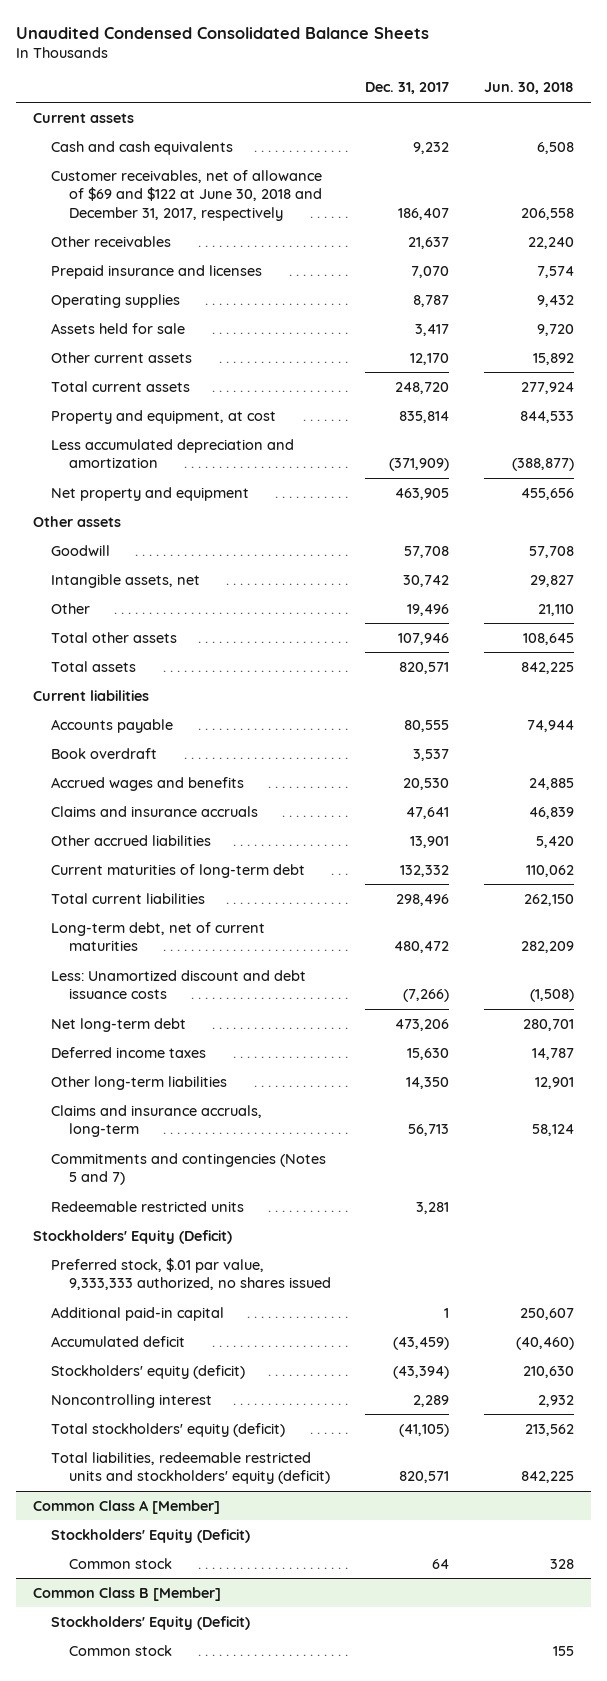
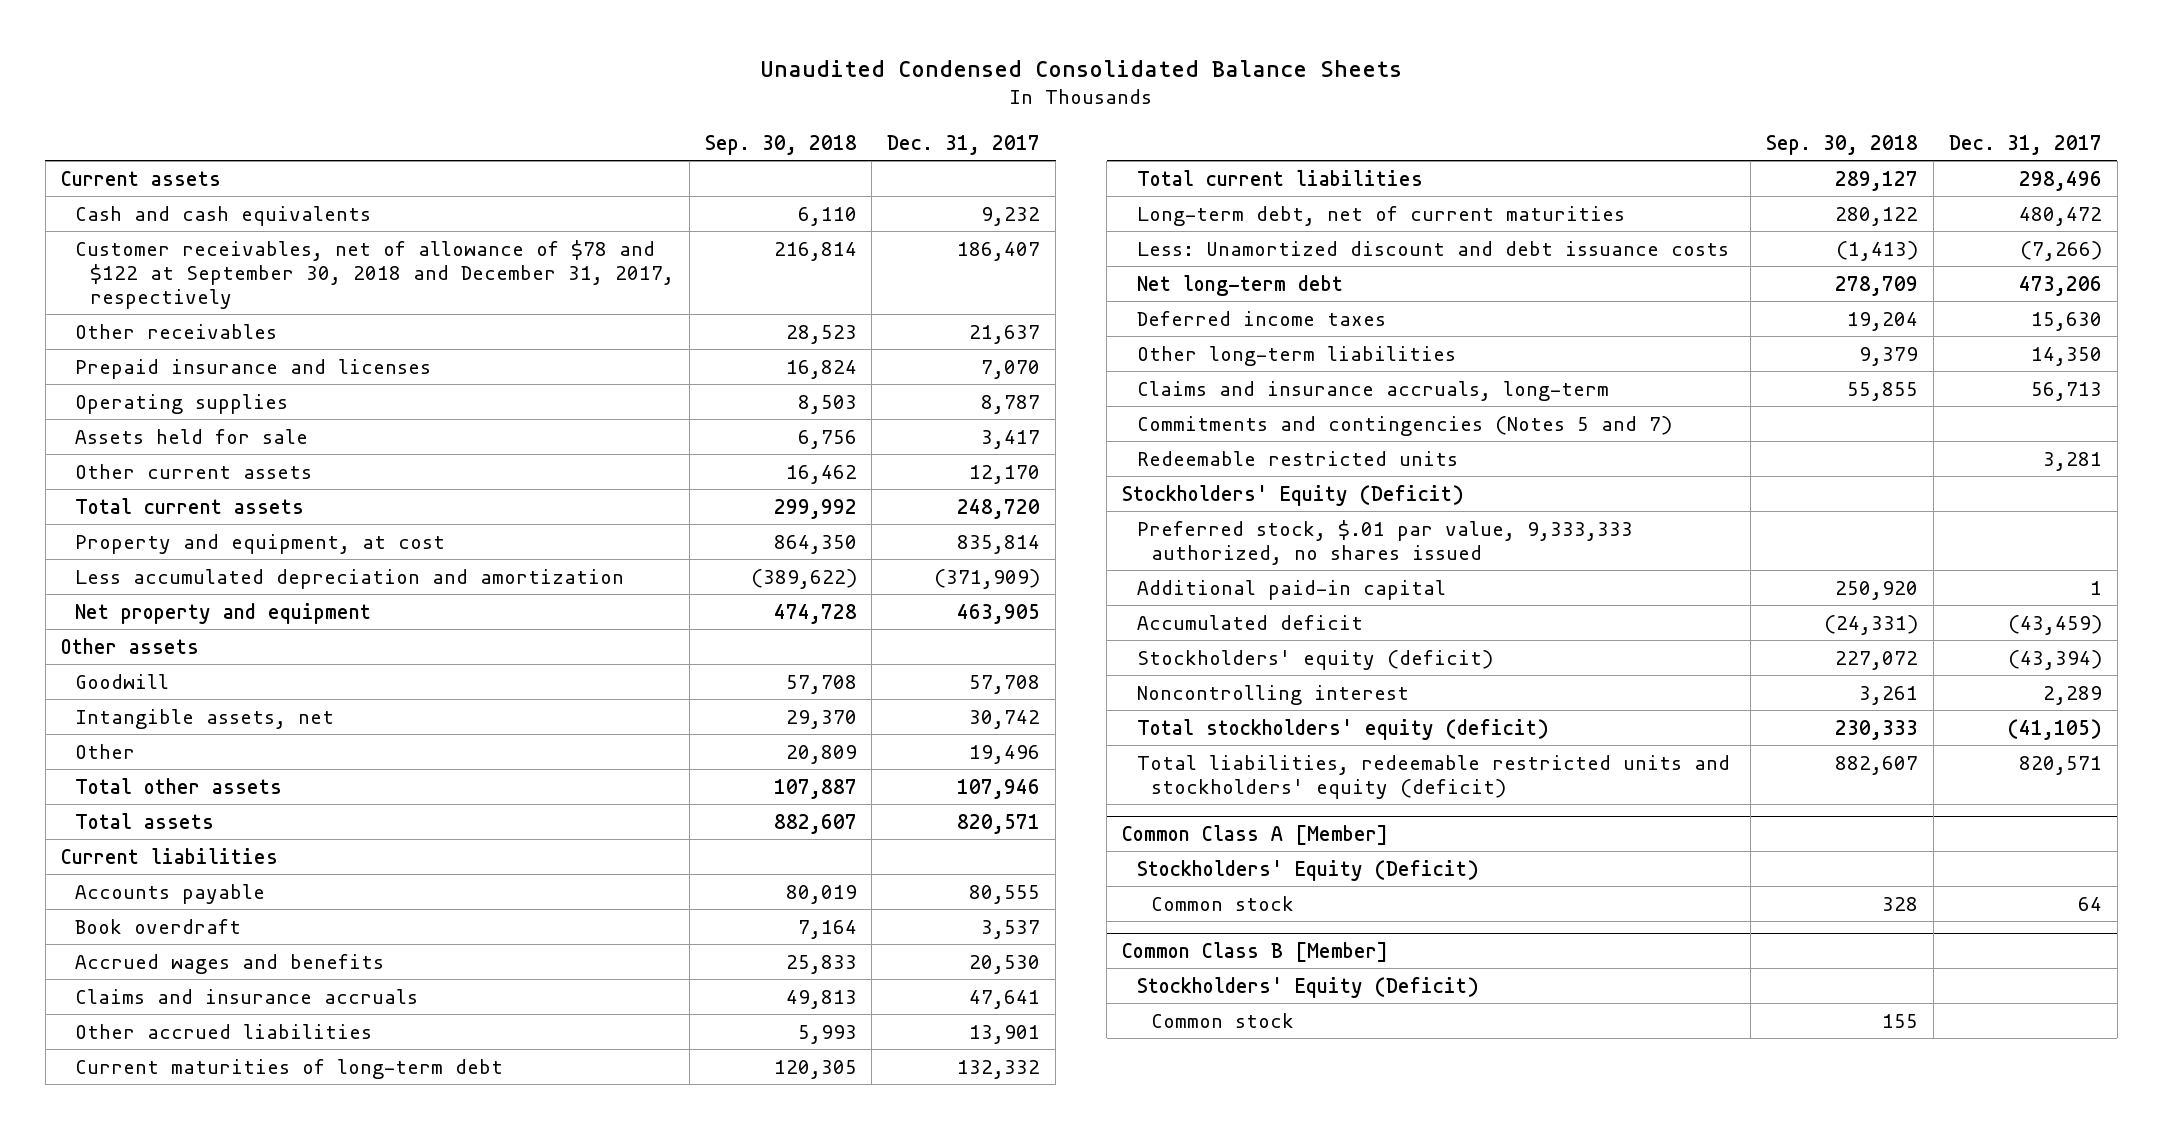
- | Dec. 31, 2017 | Jun. 30, 2018
+ | Sep. 30, 2018 | Dec. 31, 2017
- Customer receivables, net of allowance of $69 and $122 at June 30, 2018 and December 31, 2017, respectively | 186,407 | 206,558
+ Customer receivables, net of allowance of $78 and $122 at September 30, 2018 and December 31, 2017, respectively | 216,814 | 186,407

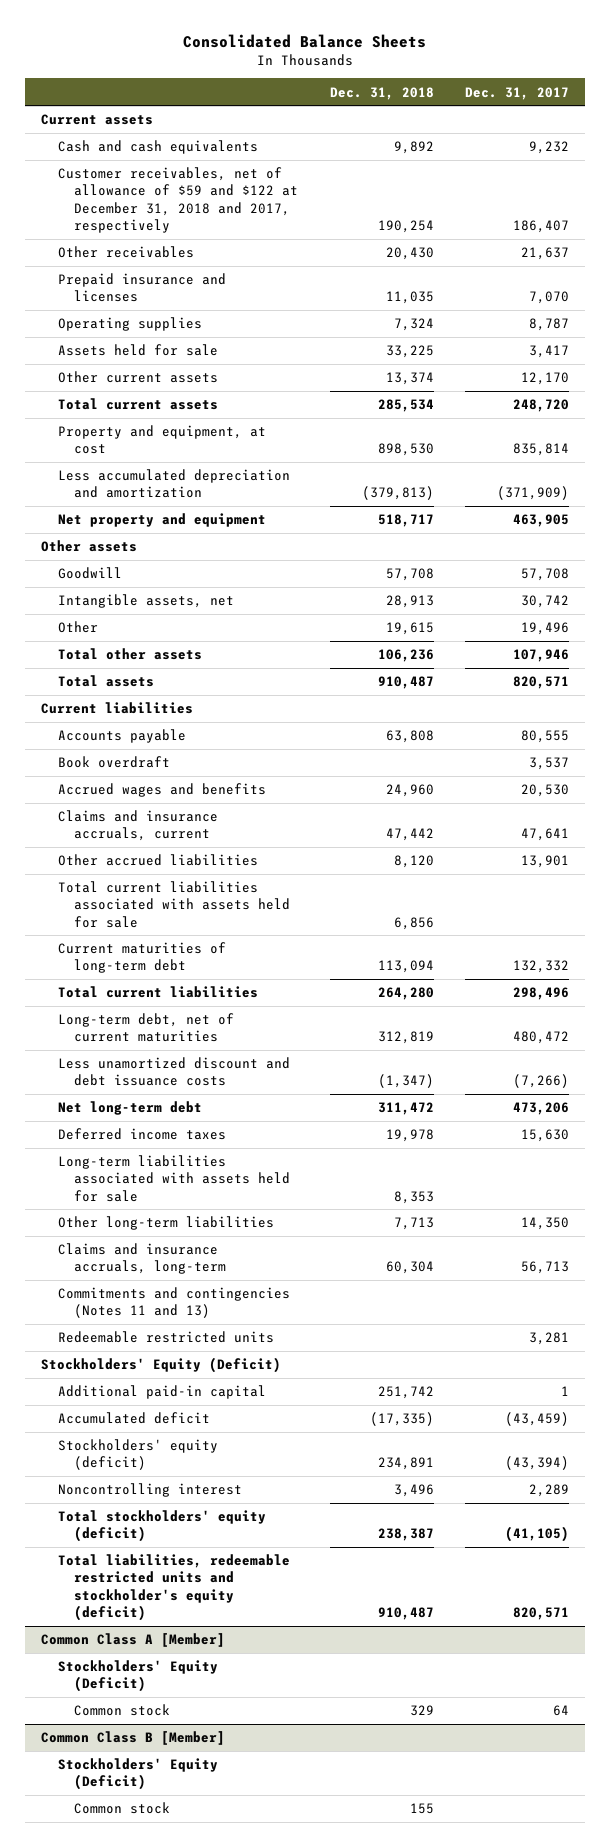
- Unaudited Condensed Consolidated Balance Sheets
+ Consolidated Balance Sheets
- | Sep. 30, 2018 | Dec. 31, 2017
+ | Dec. 31, 2018 | Dec. 31, 2017
- Customer receivables, net of allowance of $78 and $122 at September 30, 2018 and December 31, 2017, respectively | 216,814 | 186,407
+ Customer receivables, net of allowance of $59 and $122 at December 31, 2018 and 2017, respectively | 190,254 | 186,407
- Claims and insurance accruals | 49,813 | 47,641
+ Claims and insurance accruals, current | 47,442 | 47,641
+ Total current liabilities associated with assets held for sale | 6,856 |
- Less: Unamortized discount and debt issuance costs | (1,413) | (7,266)
+ Less unamortized discount and debt issuance costs | (1,347) | (7,266)
+ Long-term liabilities associated with assets held for sale | 8,353 |
- Commitments and contingencies (Notes 5 and 7)
+ Commitments and contingencies (Notes 11 and 13)
- Preferred stock, $.01 par value, 9,333,333 authorized, no shares issued
- Total liabilities, redeemable restricted units and stockholders' equity (deficit) | 882,607 | 820,571
+ Total liabilities, redeemable restricted units and stockholder's equity (deficit) | 910,487 | 820,571

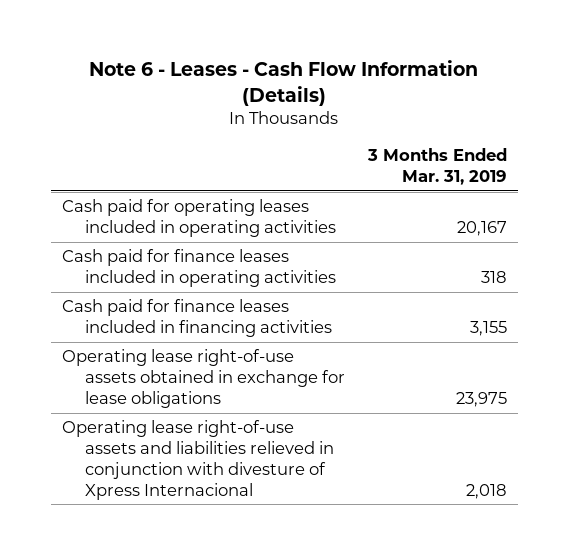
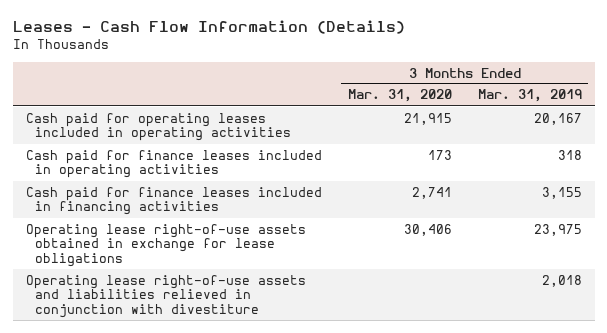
- Note 6 - Leases - Cash Flow Information (Details)
+ Leases - Cash Flow Information (Details)
- | 3 Months Ended Mar. 31, 2019
+ | 3 Months Ended Mar. 31, 2020 | 3 Months Ended Mar. 31, 2019
- Operating lease right-of-use assets and liabilities relieved in conjunction with divesture of Xpress Internacional | 2,018
+ Operating lease right-of-use assets and liabilities relieved in conjunction with divestiture | | 2,018

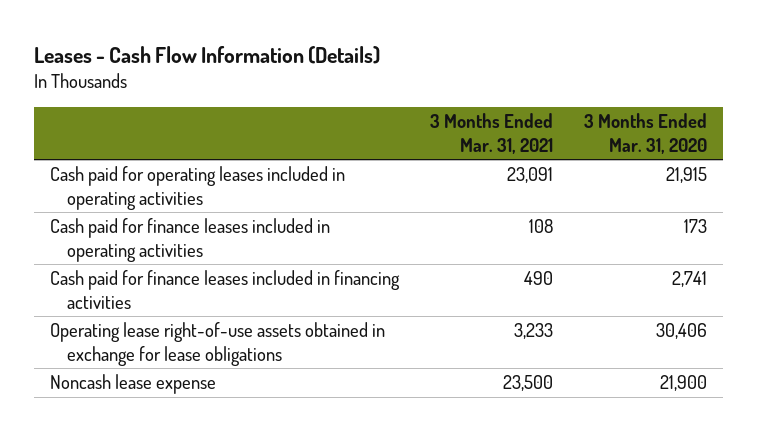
- | 3 Months Ended Mar. 31, 2020 | 3 Months Ended Mar. 31, 2019
+ | 3 Months Ended Mar. 31, 2021 | 3 Months Ended Mar. 31, 2020
- Operating lease right-of-use assets and liabilities relieved in conjunction with divestiture | | 2,018
+ Noncash lease expense | 23,500 | 21,900

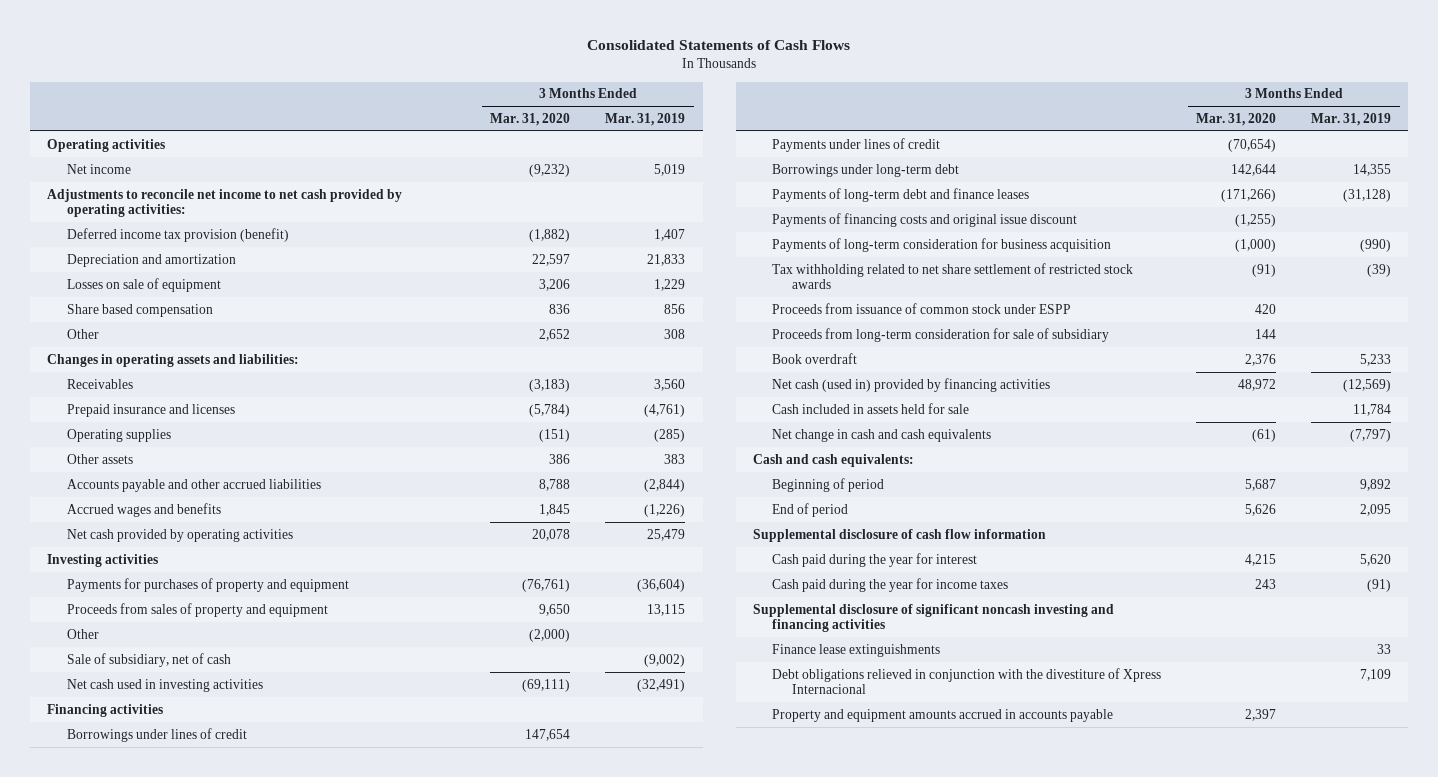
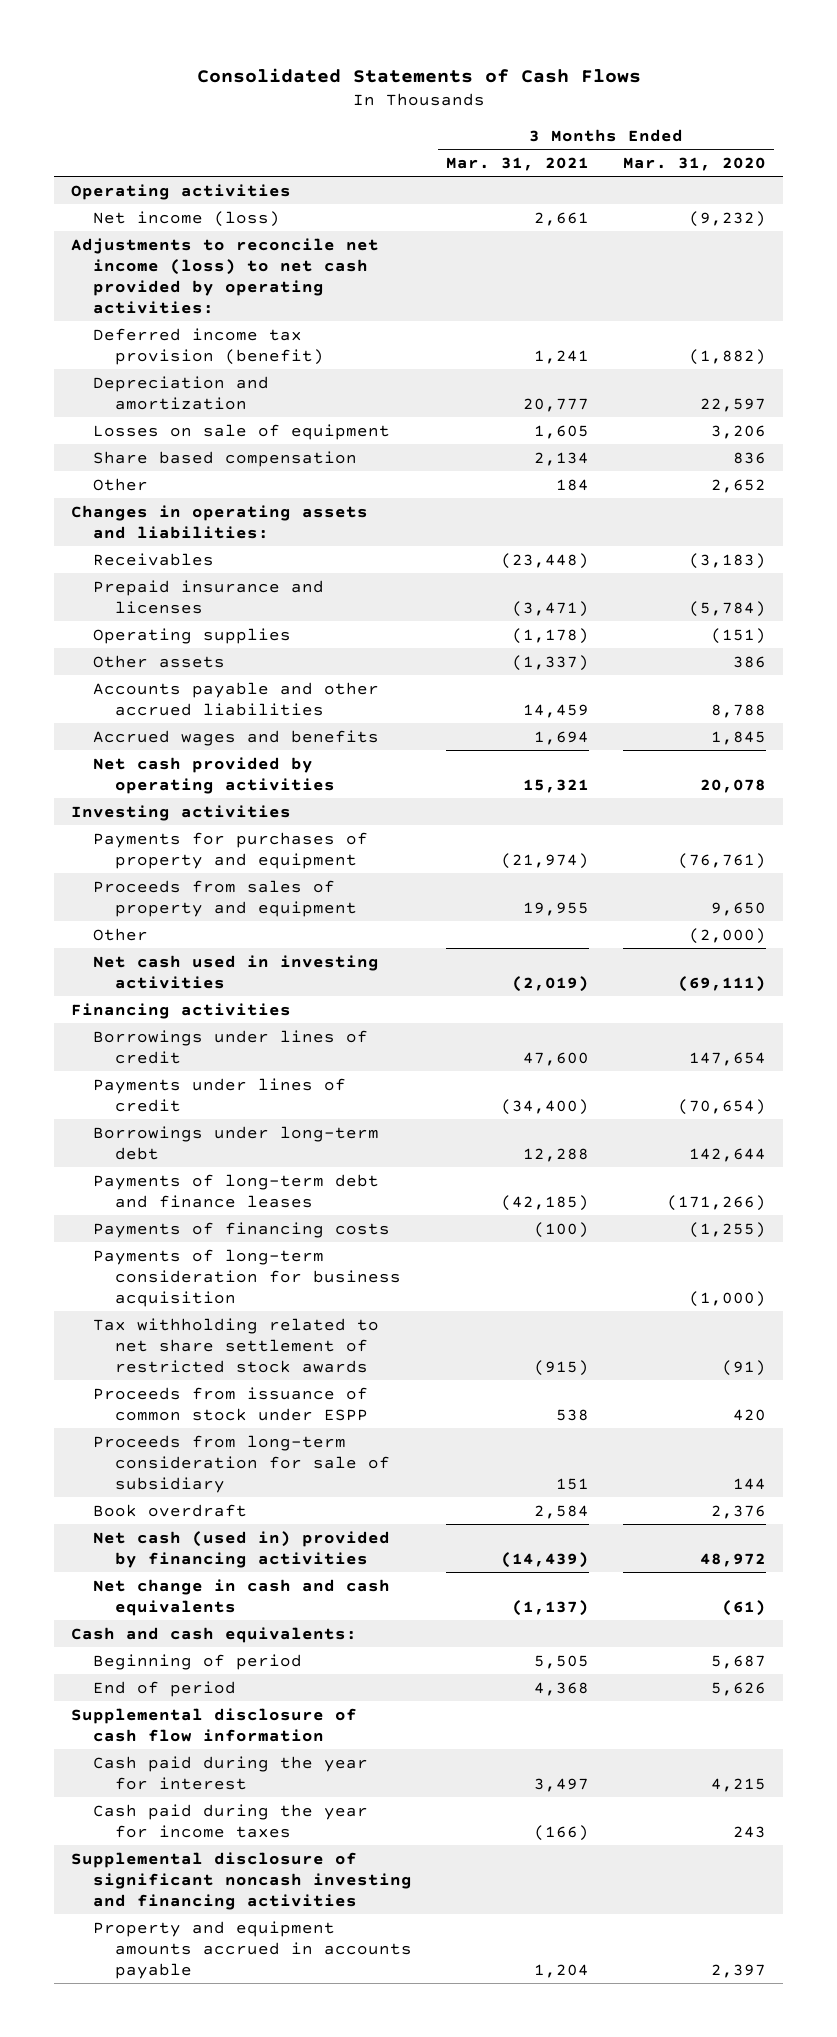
- | 3 Months Ended Mar. 31, 2020 | 3 Months Ended Mar. 31, 2019
+ | 3 Months Ended Mar. 31, 2021 | 3 Months Ended Mar. 31, 2020
- Net income | (9,232) | 5,019
- Adjustments to reconcile net income to net cash provided by operating activities:
+ Net income (loss) | 2,661 | (9,232)
+ Adjustments to reconcile net income (loss) to net cash provided by operating activities:
- Sale of subsidiary, net of cash | | (9,002)
- Payments of financing costs and original issue discount | (1,255) |
+ Payments of financing costs | (100) | (1,255)
- Cash included in assets held for sale | | 11,784
- Finance lease extinguishments | | 33
- Debt obligations relieved in conjunction with the divestiture of Xpress Internacional | | 7,109

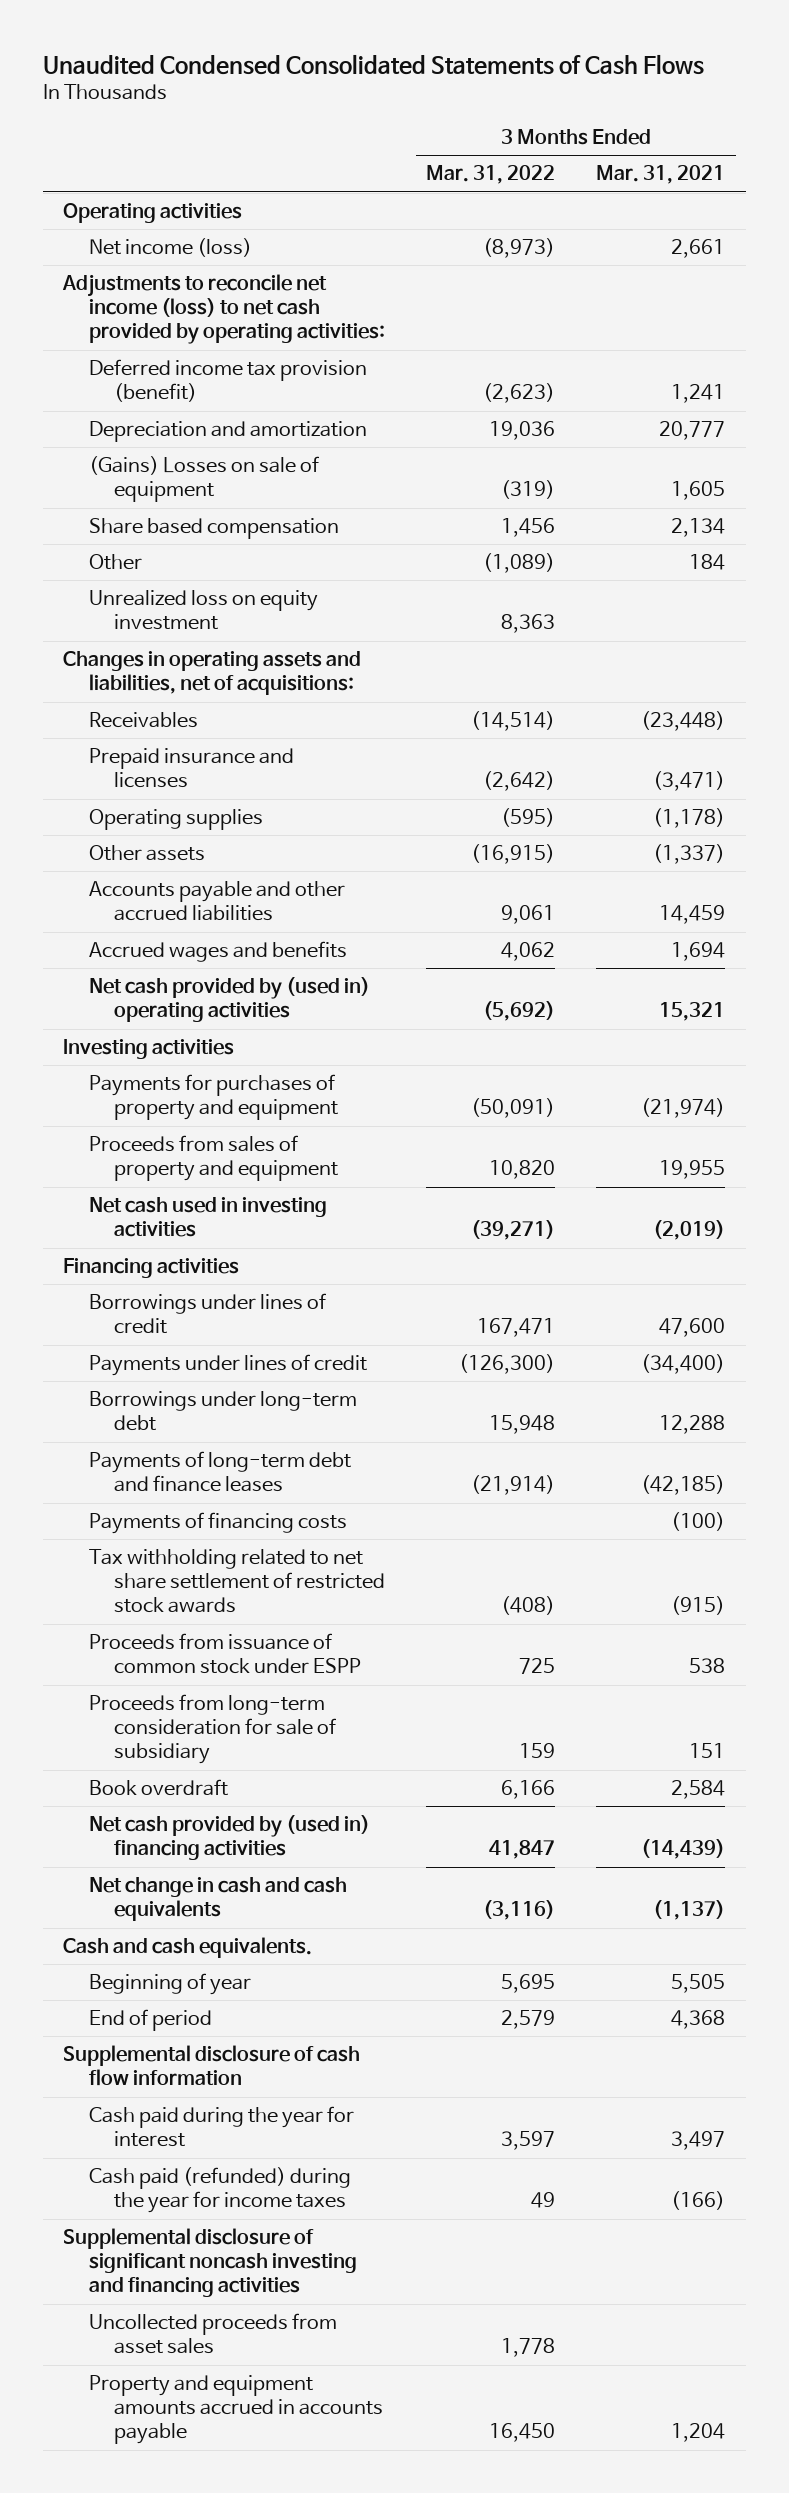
- Consolidated Statements of Cash Flows
+ Unaudited Condensed Consolidated Statements of Cash Flows
- | 3 Months Ended Mar. 31, 2021 | 3 Months Ended Mar. 31, 2020
+ | 3 Months Ended Mar. 31, 2022 | 3 Months Ended Mar. 31, 2021
- Losses on sale of equipment | 1,605 | 3,206
+ (Gains) Losses on sale of equipment | (319) | 1,605
- Changes in operating assets and liabilities:
+ Unrealized loss on equity investment | 8,363 |
+ Changes in operating assets and liabilities, net of acquisitions:
- Net cash provided by operating activities | 15,321 | 20,078
+ Net cash provided by (used in) operating activities | (5,692) | 15,321
- Other | | (2,000)
- Payments of long-term consideration for business acquisition | | (1,000)
- Net cash (used in) provided by financing activities | (14,439) | 48,972
+ Net cash provided by (used in) financing activities | 41,847 | (14,439)
- Cash and cash equivalents:
- Beginning of period | 5,505 | 5,687
+ Cash and cash equivalents.
+ Beginning of year | 5,695 | 5,505
- Cash paid during the year for income taxes | (166) | 243
+ Cash paid (refunded) during the year for income taxes | 49 | (166)
+ Uncollected proceeds from asset sales | 1,778 |

